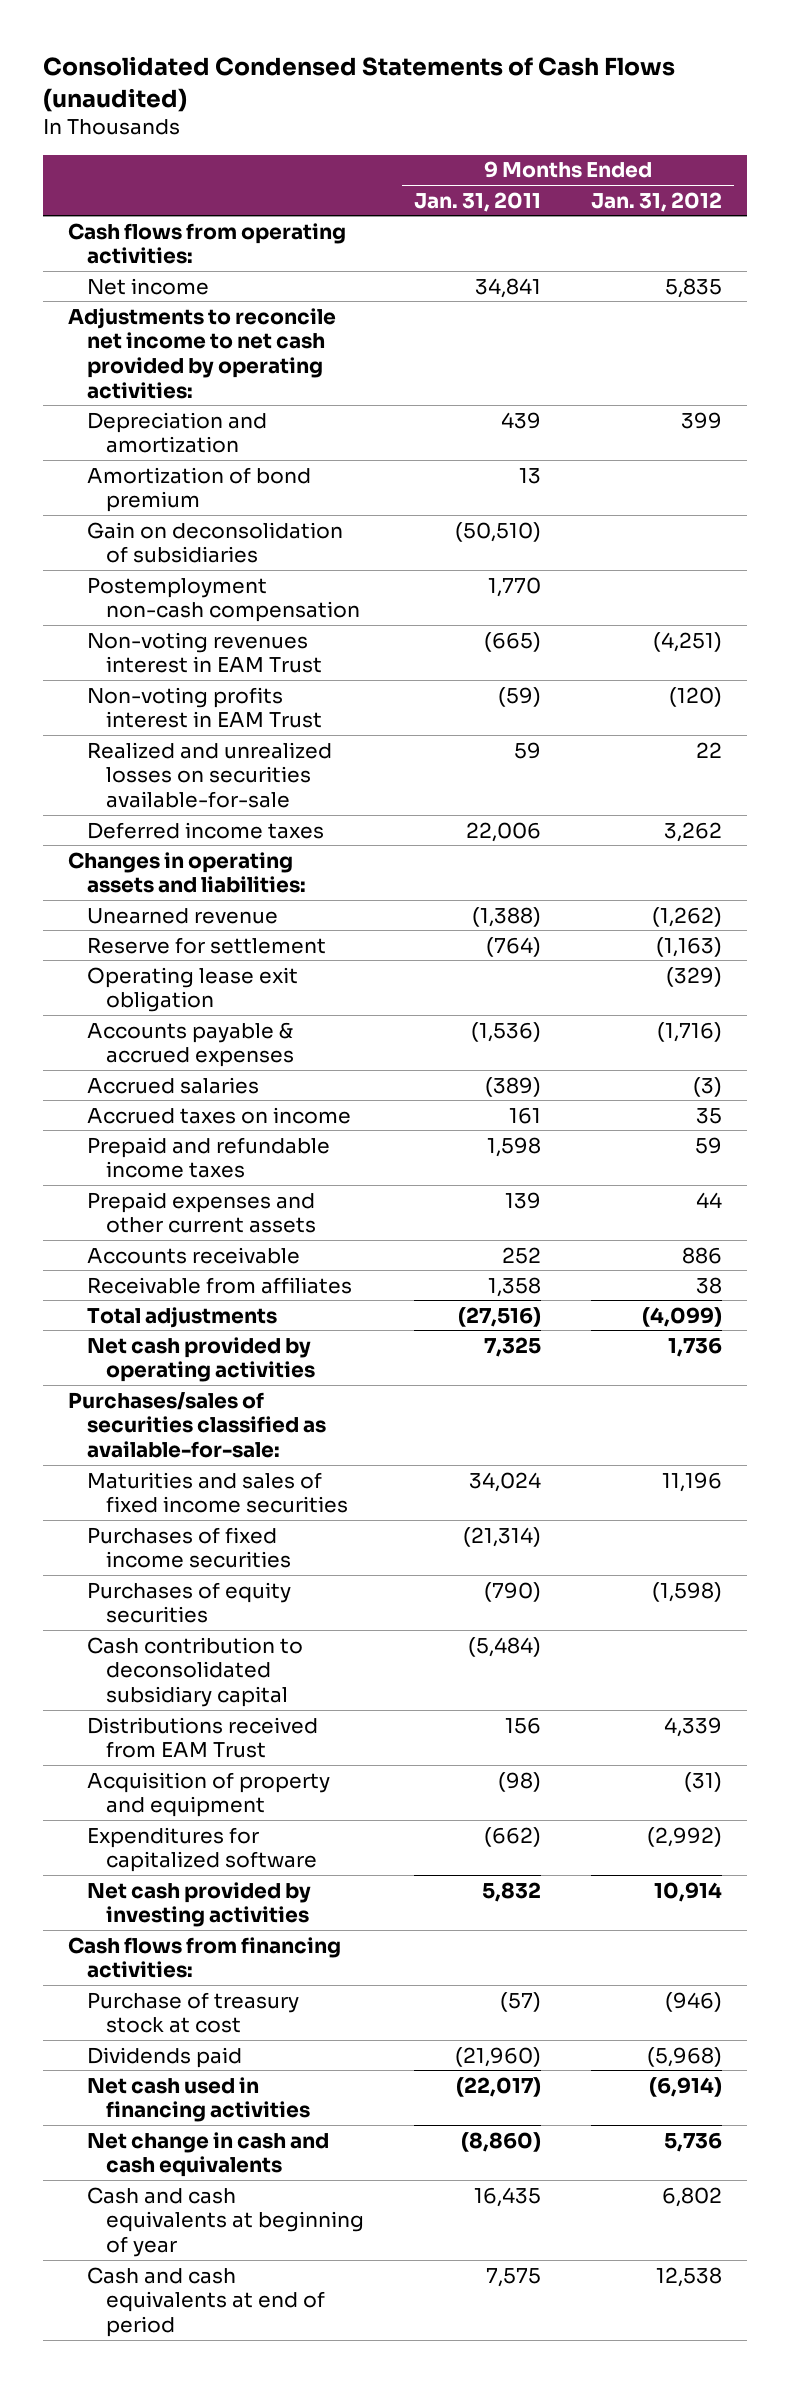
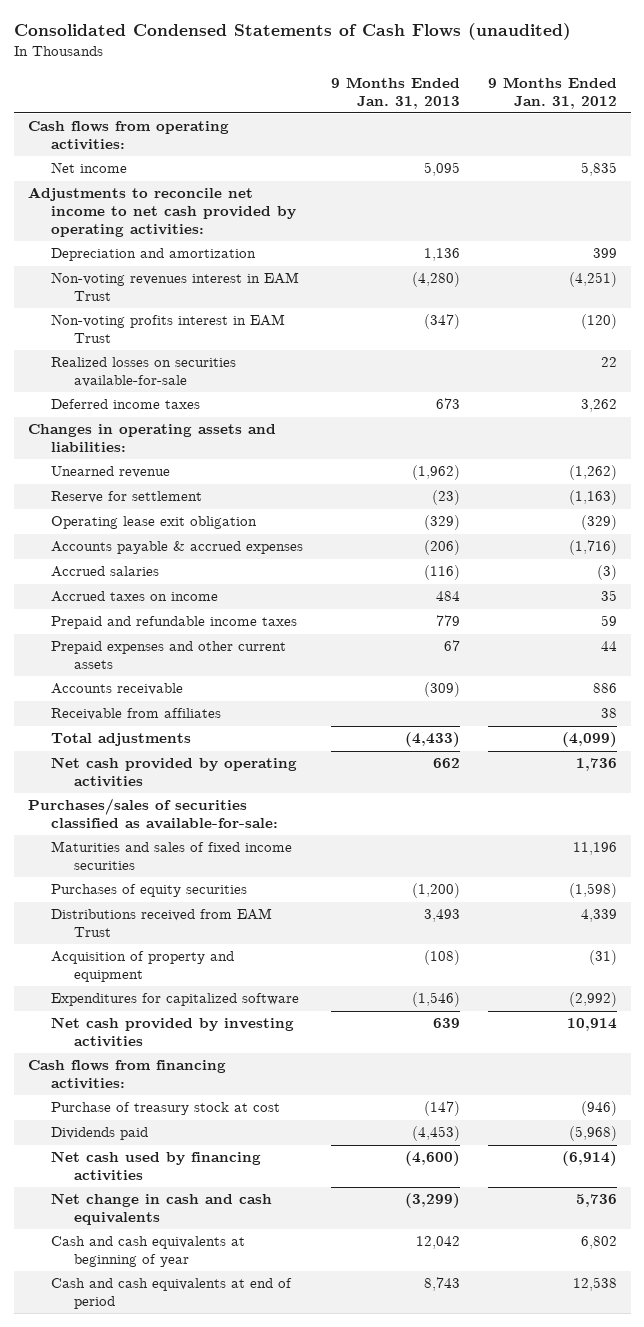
- | 9 Months Ended Jan. 31, 2011 | 9 Months Ended Jan. 31, 2012
+ | 9 Months Ended Jan. 31, 2013 | 9 Months Ended Jan. 31, 2012
- Amortization of bond premium | 13 |
- Gain on deconsolidation of subsidiaries | (50,510) |
- Postemployment non-cash compensation | 1,770 |
- Realized and unrealized losses on securities available-for-sale | 59 | 22
+ Realized losses on securities available-for-sale | | 22
- Purchases of fixed income securities | (21,314) |
- Cash contribution to deconsolidated subsidiary capital | (5,484) |
- Net cash used in financing activities | (22,017) | (6,914)
+ Net cash used by financing activities | (4,600) | (6,914)

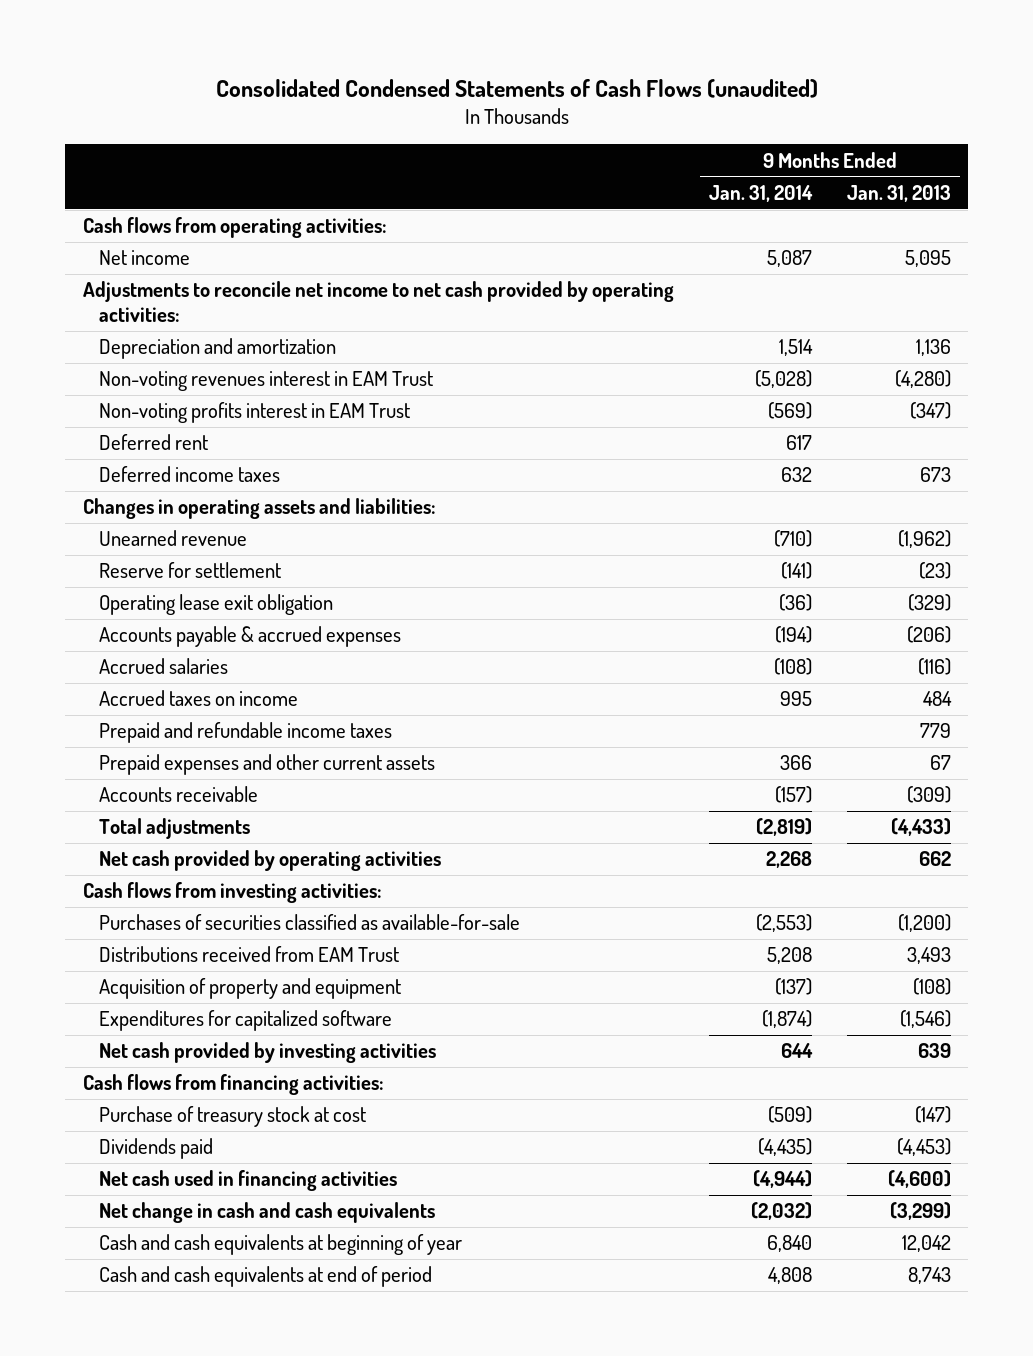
- | 9 Months Ended Jan. 31, 2013 | 9 Months Ended Jan. 31, 2012
+ | 9 Months Ended Jan. 31, 2014 | 9 Months Ended Jan. 31, 2013
- Realized losses on securities available-for-sale | | 22
+ Deferred rent | 617 |
- Receivable from affiliates | | 38
- Purchases/sales of securities classified as available-for-sale:
- Maturities and sales of fixed income securities | | 11,196
- Purchases of equity securities | (1,200) | (1,598)
+ Cash flows from investing activities:
+ Purchases of securities classified as available-for-sale | (2,553) | (1,200)
- Net cash used by financing activities | (4,600) | (6,914)
+ Net cash used in financing activities | (4,944) | (4,600)

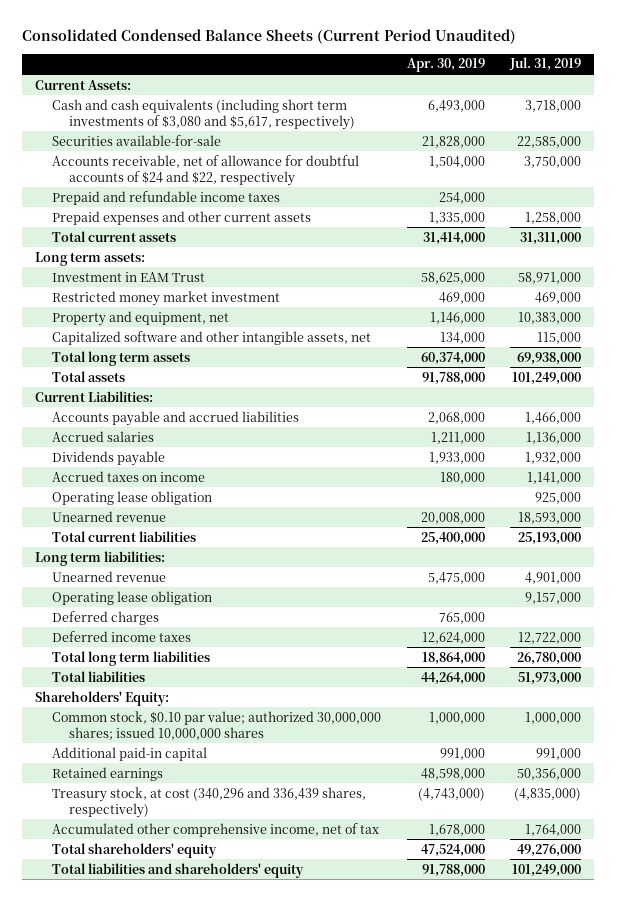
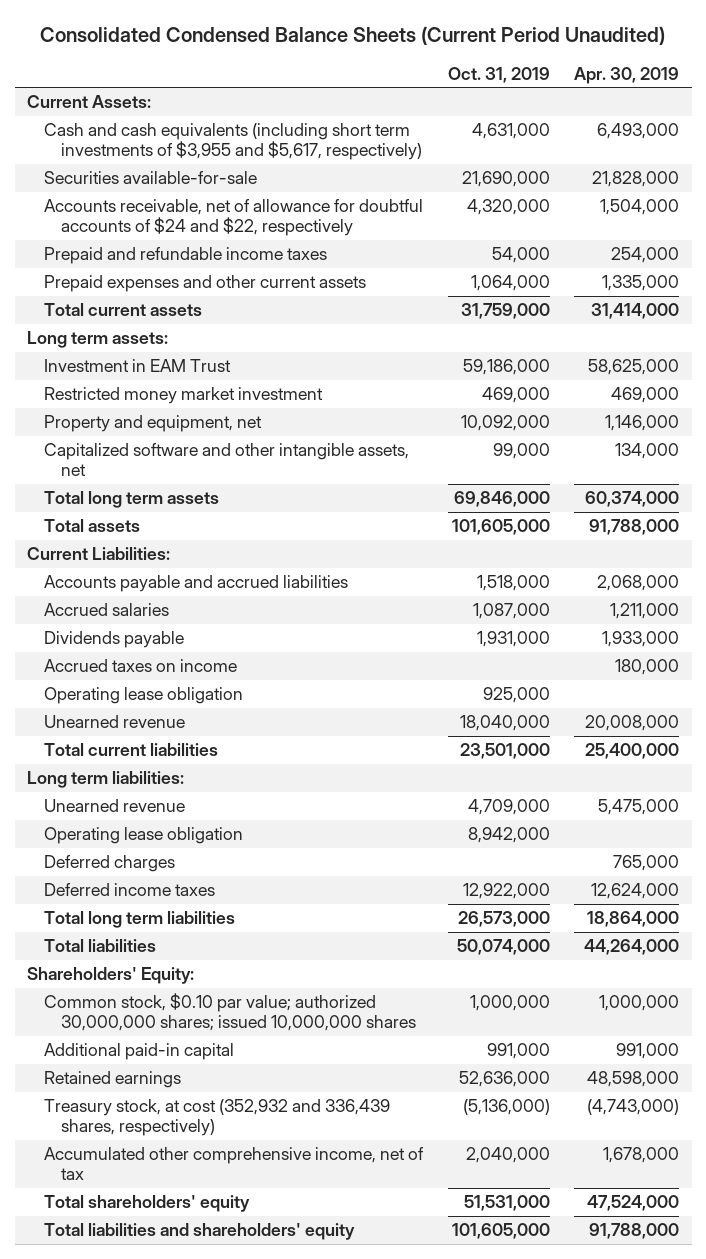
- | Apr. 30, 2019 | Jul. 31, 2019
+ | Oct. 31, 2019 | Apr. 30, 2019
- Cash and cash equivalents (including short term investments of $3,080 and $5,617, respectively) | 6,493,000 | 3,718,000
+ Cash and cash equivalents (including short term investments of $3,955 and $5,617, respectively) | 4,631,000 | 6,493,000
- Treasury stock, at cost (340,296 and 336,439 shares, respectively) | (4,743,000) | (4,835,000)
+ Treasury stock, at cost (352,932 and 336,439 shares, respectively) | (5,136,000) | (4,743,000)

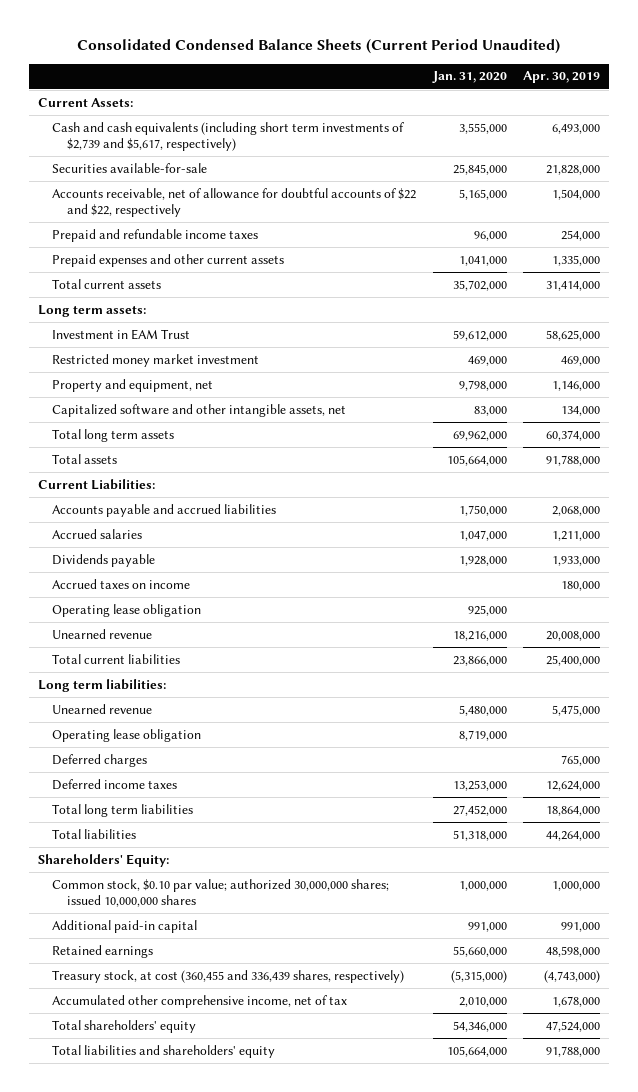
- | Oct. 31, 2019 | Apr. 30, 2019
+ | Jan. 31, 2020 | Apr. 30, 2019
- Cash and cash equivalents (including short term investments of $3,955 and $5,617, respectively) | 4,631,000 | 6,493,000
+ Cash and cash equivalents (including short term investments of $2,739 and $5,617, respectively) | 3,555,000 | 6,493,000
- Accounts receivable, net of allowance for doubtful accounts of $24 and $22, respectively | 4,320,000 | 1,504,000
+ Accounts receivable, net of allowance for doubtful accounts of $22 and $22, respectively | 5,165,000 | 1,504,000
- Treasury stock, at cost (352,932 and 336,439 shares, respectively) | (5,136,000) | (4,743,000)
+ Treasury stock, at cost (360,455 and 336,439 shares, respectively) | (5,315,000) | (4,743,000)

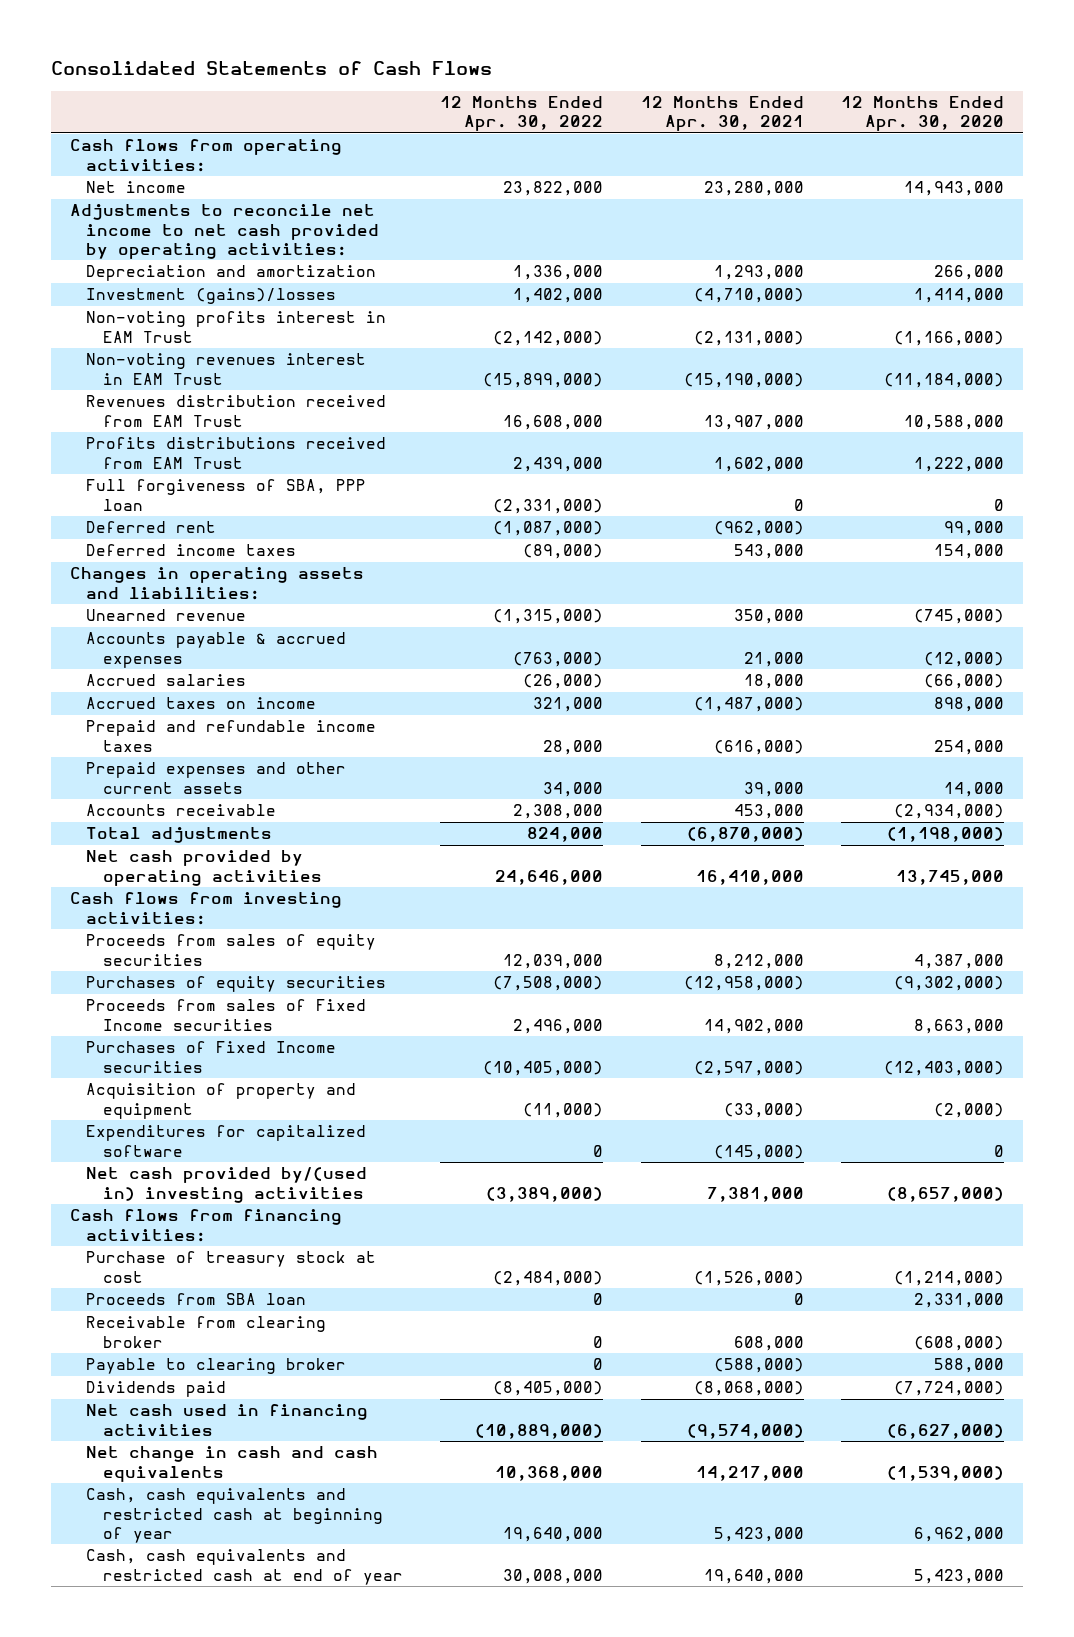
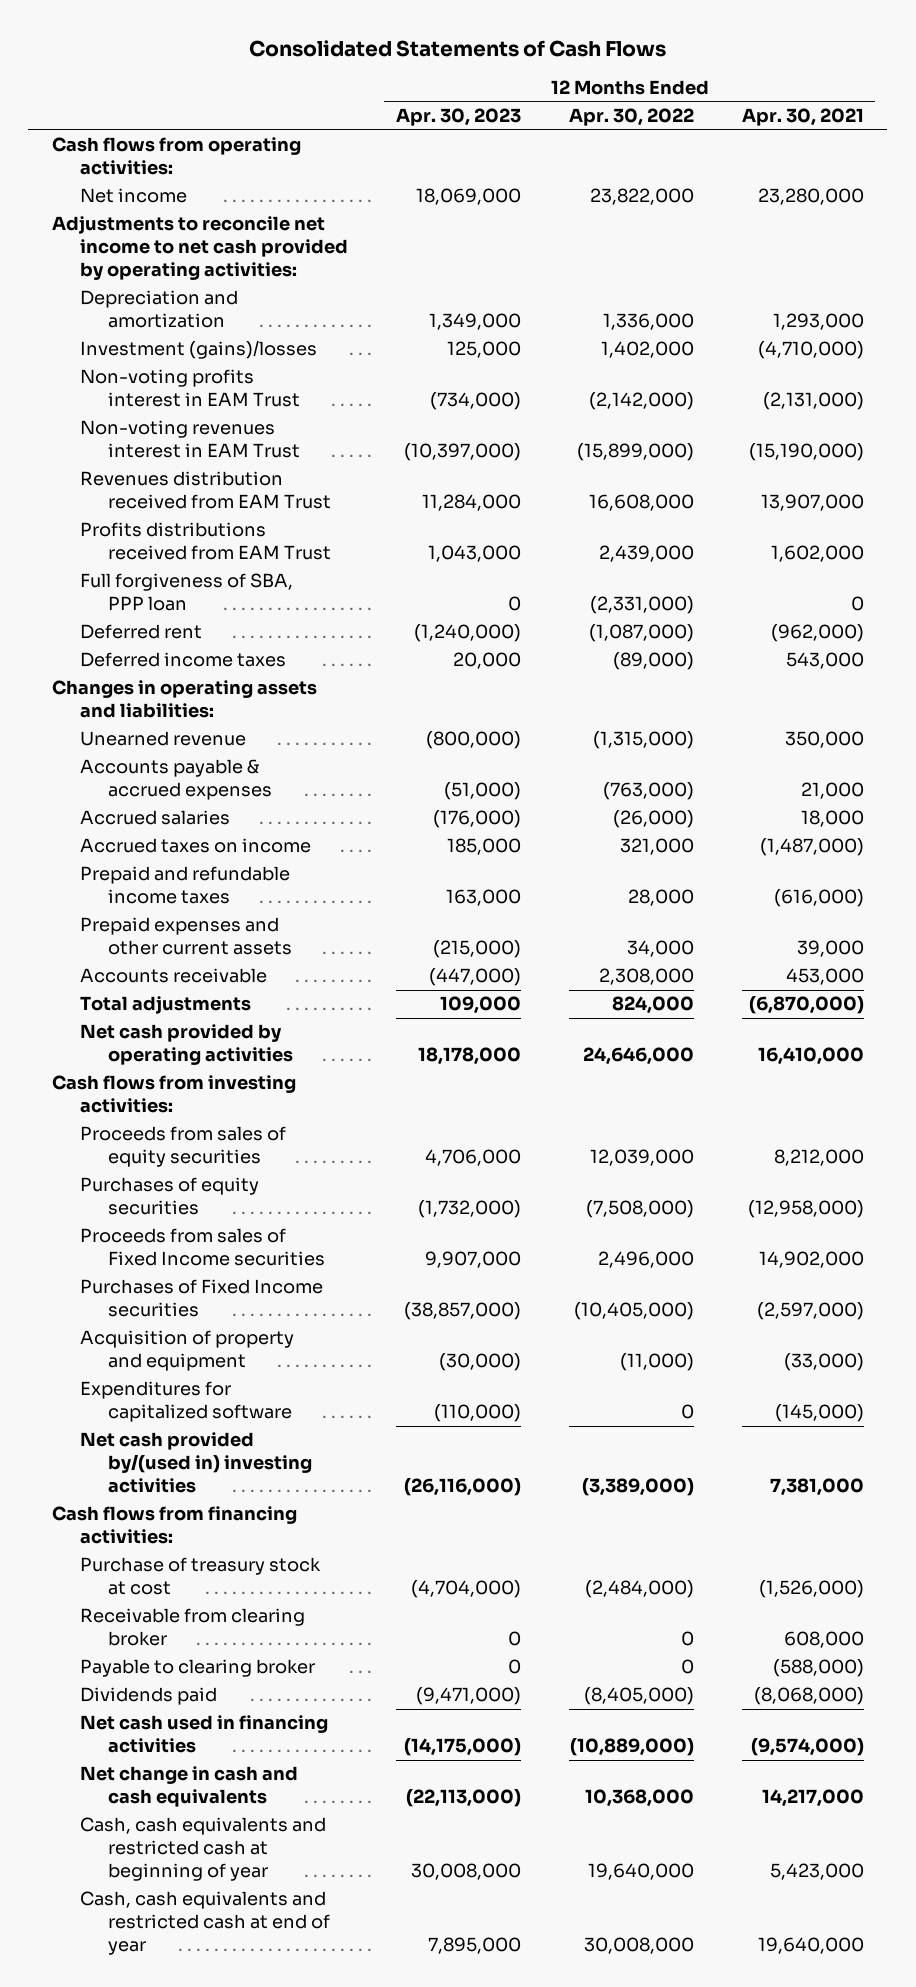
- | 12 Months Ended Apr. 30, 2022 | 12 Months Ended Apr. 30, 2021 | 12 Months Ended Apr. 30, 2020
+ | 12 Months Ended Apr. 30, 2023 | 12 Months Ended Apr. 30, 2022 | 12 Months Ended Apr. 30, 2021
- Proceeds from SBA loan | 0 | 0 | 2,331,000

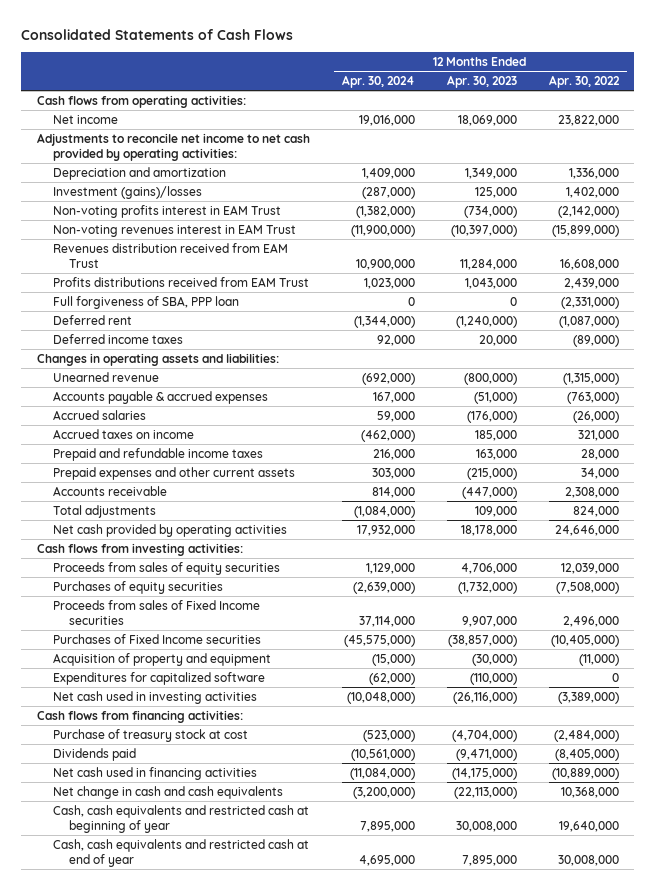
- | 12 Months Ended Apr. 30, 2023 | 12 Months Ended Apr. 30, 2022 | 12 Months Ended Apr. 30, 2021
+ | 12 Months Ended Apr. 30, 2024 | 12 Months Ended Apr. 30, 2023 | 12 Months Ended Apr. 30, 2022
- Net cash provided by/(used in) investing activities | (26,116,000) | (3,389,000) | 7,381,000
+ Net cash used in investing activities | (10,048,000) | (26,116,000) | (3,389,000)
- Receivable from clearing broker | 0 | 0 | 608,000
- Payable to clearing broker | 0 | 0 | (588,000)

